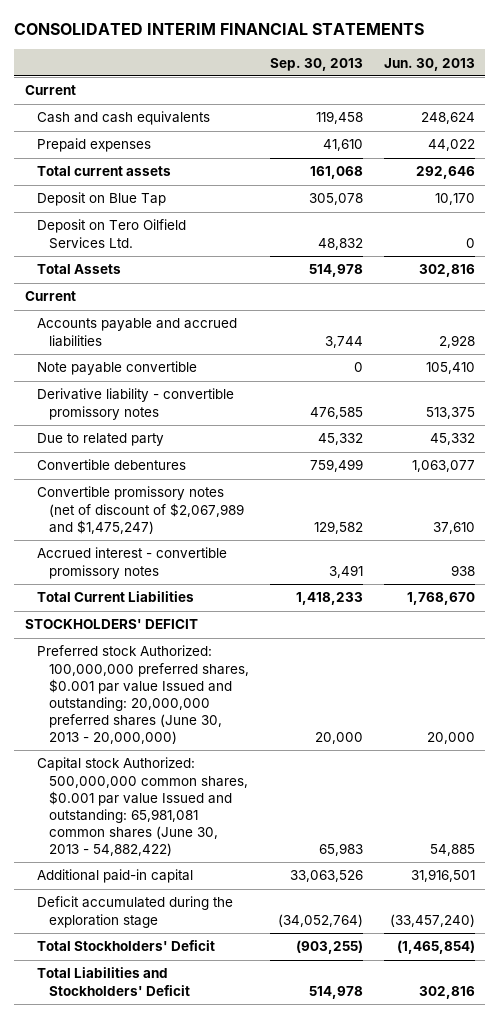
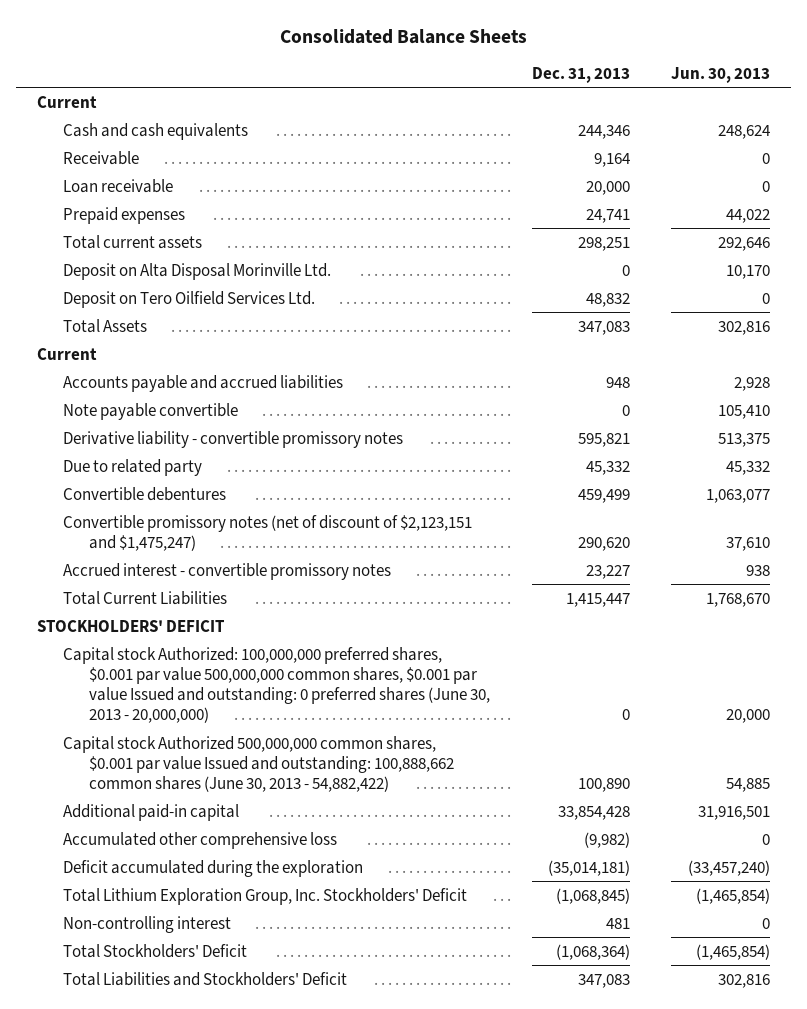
- CONSOLIDATED INTERIM FINANCIAL STATEMENTS
+ Consolidated Balance Sheets
- | Sep. 30, 2013 | Jun. 30, 2013
+ | Dec. 31, 2013 | Jun. 30, 2013
+ Receivable | 9,164 | 0
+ Loan receivable | 20,000 | 0
- Deposit on Blue Tap | 305,078 | 10,170
+ Deposit on Alta Disposal Morinville Ltd. | 0 | 10,170
- Convertible promissory notes (net of discount of $2,067,989 and $1,475,247) | 129,582 | 37,610
+ Convertible promissory notes (net of discount of $2,123,151 and $1,475,247) | 290,620 | 37,610
- Preferred stock Authorized: 100,000,000 preferred shares, $0.001 par value Issued and outstanding: 20,000,000 preferred shares (June 30, 2013 - 20,000,000) | 20,000 | 20,000
- Capital stock Authorized: 500,000,000 common shares, $0.001 par value Issued and outstanding: 65,981,081 common shares (June 30, 2013 - 54,882,422) | 65,983 | 54,885
+ Capital stock Authorized: 100,000,000 preferred shares, $0.001 par value 500,000,000 common shares, $0.001 par value Issued and outstanding: 0 preferred shares (June 30, 2013 - 20,000,000) | 0 | 20,000
+ Capital stock Authorized 500,000,000 common shares, $0.001 par value Issued and outstanding: 100,888,662 common shares (June 30, 2013 - 54,882,422) | 100,890 | 54,885
- Deficit accumulated during the exploration stage | (34,052,764) | (33,457,240)
+ Accumulated other comprehensive loss | (9,982) | 0
+ Deficit accumulated during the exploration | (35,014,181) | (33,457,240)
+ Total Lithium Exploration Group, Inc. Stockholders' Deficit | (1,068,845) | (1,465,854)
+ Non-controlling interest | 481 | 0

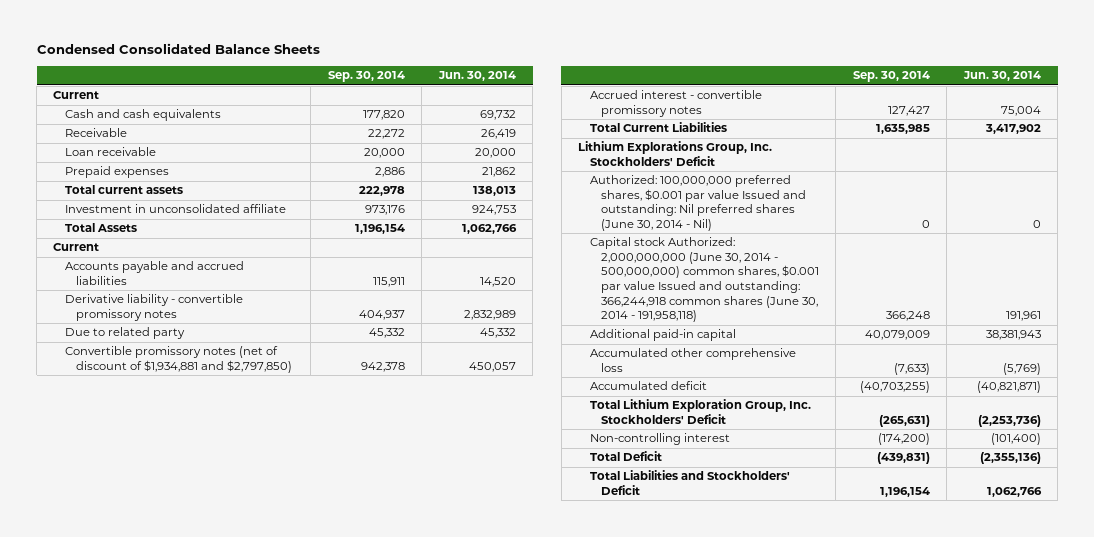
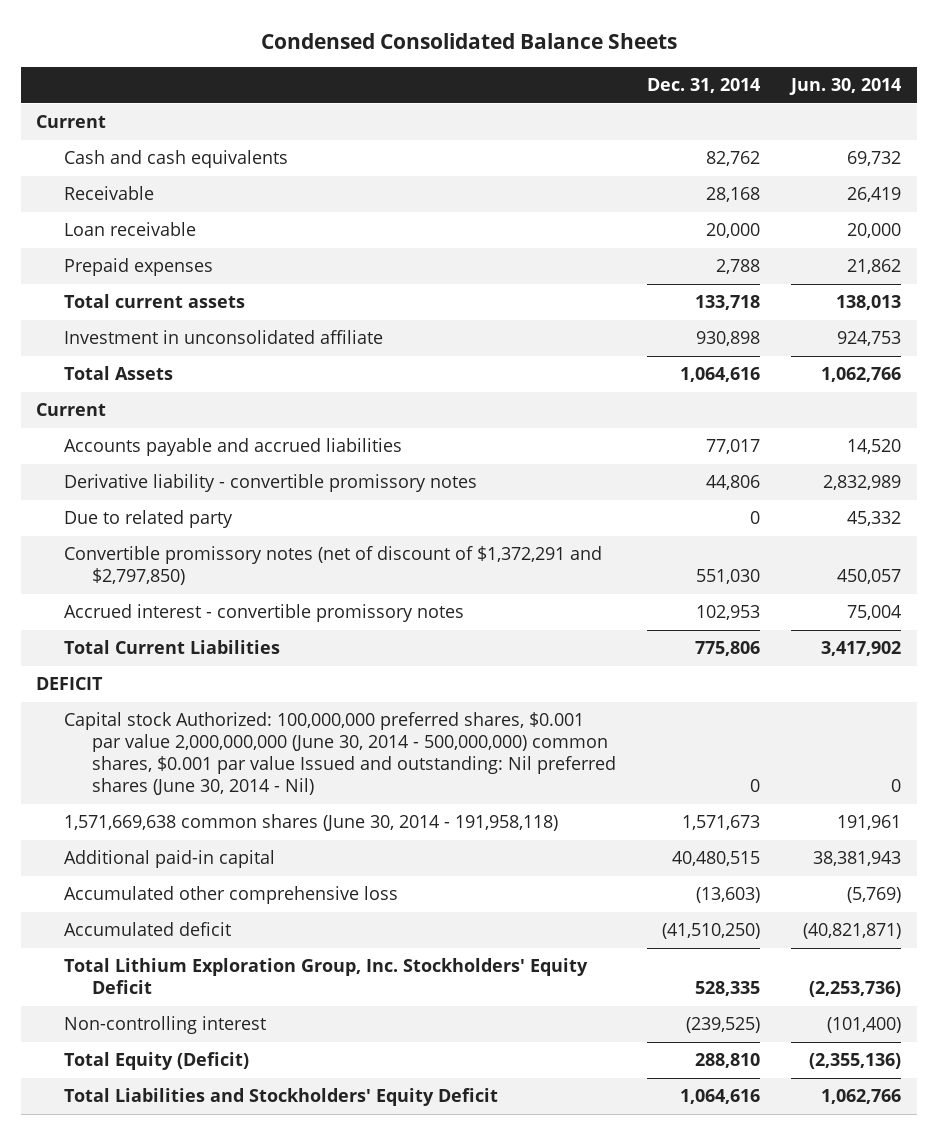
- | Sep. 30, 2014 | Jun. 30, 2014
+ | Dec. 31, 2014 | Jun. 30, 2014
- Convertible promissory notes (net of discount of $1,934,881 and $2,797,850) | 942,378 | 450,057
+ Convertible promissory notes (net of discount of $1,372,291 and $2,797,850) | 551,030 | 450,057
- Lithium Explorations Group, Inc. Stockholders' Deficit
- Authorized: 100,000,000 preferred shares, $0.001 par value Issued and outstanding: Nil preferred shares (June 30, 2014 - Nil) | 0 | 0
- Capital stock Authorized: 2,000,000,000 (June 30, 2014 - 500,000,000) common shares, $0.001 par value Issued and outstanding: 366,244,918 common shares (June 30, 2014 - 191,958,118) | 366,248 | 191,961
+ DEFICIT
+ Capital stock Authorized: 100,000,000 preferred shares, $0.001 par value 2,000,000,000 (June 30, 2014 - 500,000,000) common shares, $0.001 par value Issued and outstanding: Nil preferred shares (June 30, 2014 - Nil) | 0 | 0
+ 1,571,669,638 common shares (June 30, 2014 - 191,958,118) | 1,571,673 | 191,961
- Total Lithium Exploration Group, Inc. Stockholders' Deficit | (265,631) | (2,253,736)
+ Total Lithium Exploration Group, Inc. Stockholders' Equity Deficit | 528,335 | (2,253,736)
- Total Deficit | (439,831) | (2,355,136)
- Total Liabilities and Stockholders' Deficit | 1,196,154 | 1,062,766
+ Total Equity (Deficit) | 288,810 | (2,355,136)
+ Total Liabilities and Stockholders' Equity Deficit | 1,064,616 | 1,062,766

